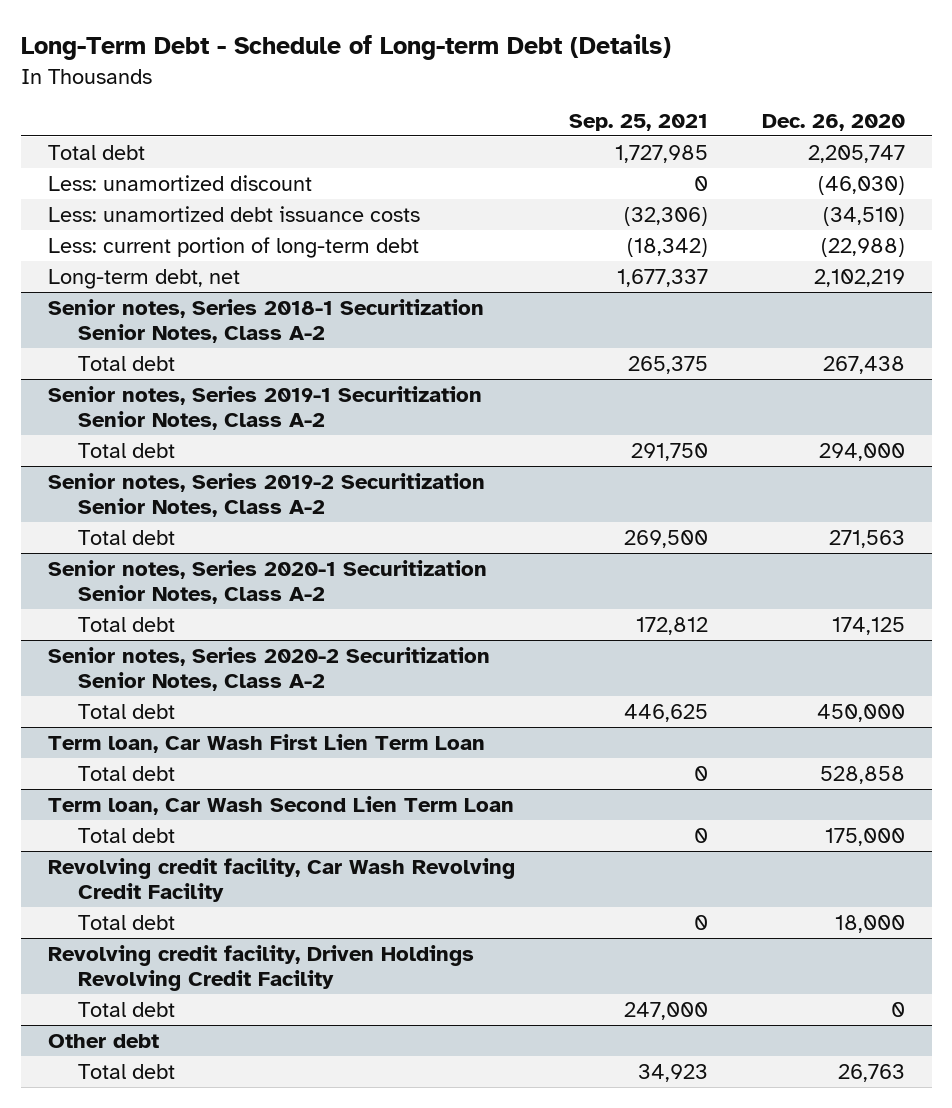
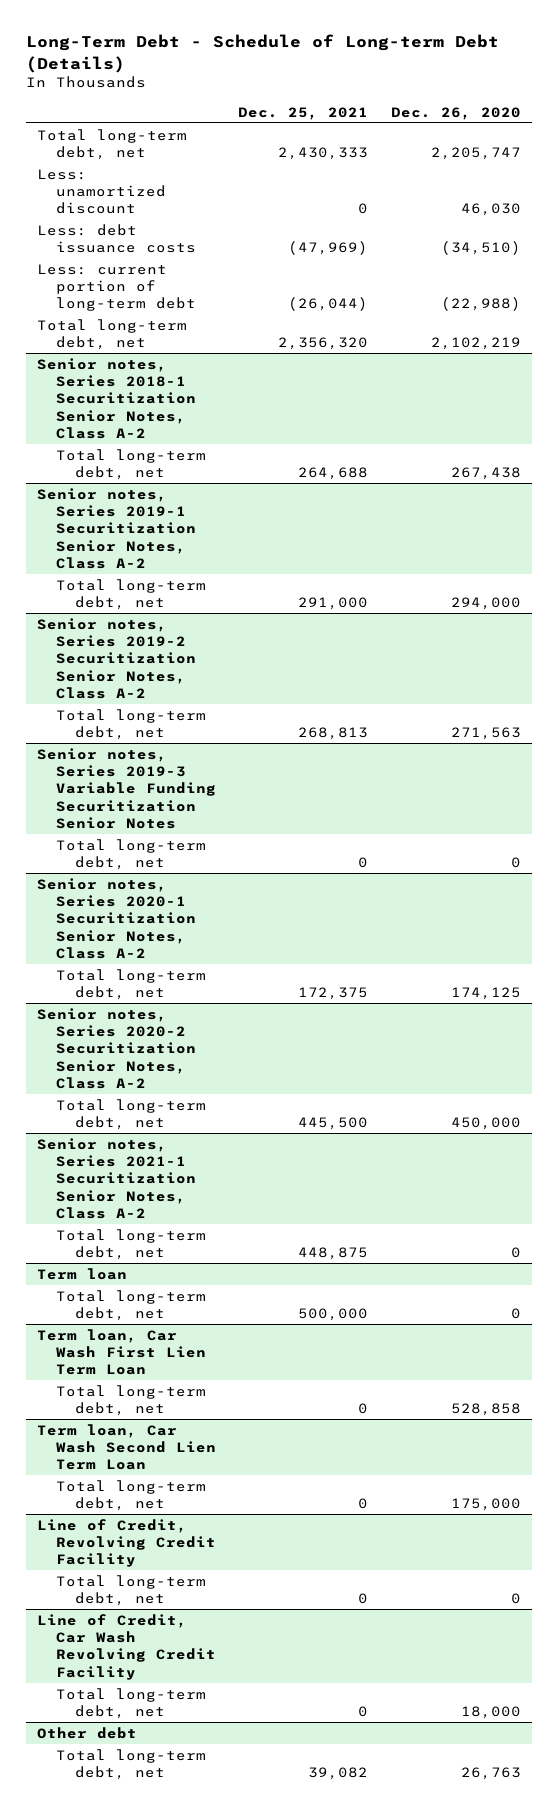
- | Sep. 25, 2021 | Dec. 26, 2020
+ | Dec. 25, 2021 | Dec. 26, 2020
- Total debt | 1,727,985 | 2,205,747
- Less: unamortized discount | 0 | (46,030)
- Less: unamortized debt issuance costs | (32,306) | (34,510)
+ Total long-term debt, net | 2,430,333 | 2,205,747
+ Less: unamortized discount | 0 | 46,030
+ Less: debt issuance costs | (47,969) | (34,510)
- Long-term debt, net | 1,677,337 | 2,102,219
+ Total long-term debt, net | 2,356,320 | 2,102,219
@ Senior notes, Series 2018-1 Securitization Senior Notes, Class A-2
- Total debt | 265,375 | 267,438
+ Total long-term debt, net | 264,688 | 267,438
@ Senior notes, Series 2019-1 Securitization Senior Notes, Class A-2
- Total debt | 291,750 | 294,000
+ Total long-term debt, net | 291,000 | 294,000
@ Senior notes, Series 2019-2 Securitization Senior Notes, Class A-2
- Total debt | 269,500 | 271,563
+ Total long-term debt, net | 268,813 | 271,563
+ Senior notes, Series 2019-3 Variable Funding Securitization Senior Notes
+ Total long-term debt, net | 0 | 0
@ Senior notes, Series 2020-1 Securitization Senior Notes, Class A-2
- Total debt | 172,812 | 174,125
+ Total long-term debt, net | 172,375 | 174,125
@ Senior notes, Series 2020-2 Securitization Senior Notes, Class A-2
- Total debt | 446,625 | 450,000
+ Total long-term debt, net | 445,500 | 450,000
+ Senior notes, Series 2021-1 Securitization Senior Notes, Class A-2
+ Total long-term debt, net | 448,875 | 0
+ Term loan
+ Total long-term debt, net | 500,000 | 0
@ Term loan, Car Wash First Lien Term Loan
- Total debt | 0 | 528,858
+ Total long-term debt, net | 0 | 528,858
@ Term loan, Car Wash Second Lien Term Loan
- Total debt | 0 | 175,000
- Revolving credit facility, Car Wash Revolving Credit Facility
- Total debt | 0 | 18,000
- Revolving credit facility, Driven Holdings Revolving Credit Facility
- Total debt | 247,000 | 0
@ Term loan, Car Wash Second Lien Term Loan
+ Total long-term debt, net | 0 | 175,000
+ Line of Credit, Revolving Credit Facility
+ Total long-term debt, net | 0 | 0
+ Line of Credit, Car Wash Revolving Credit Facility
+ Total long-term debt, net | 0 | 18,000
@ Other debt
- Total debt | 34,923 | 26,763
+ Total long-term debt, net | 39,082 | 26,763

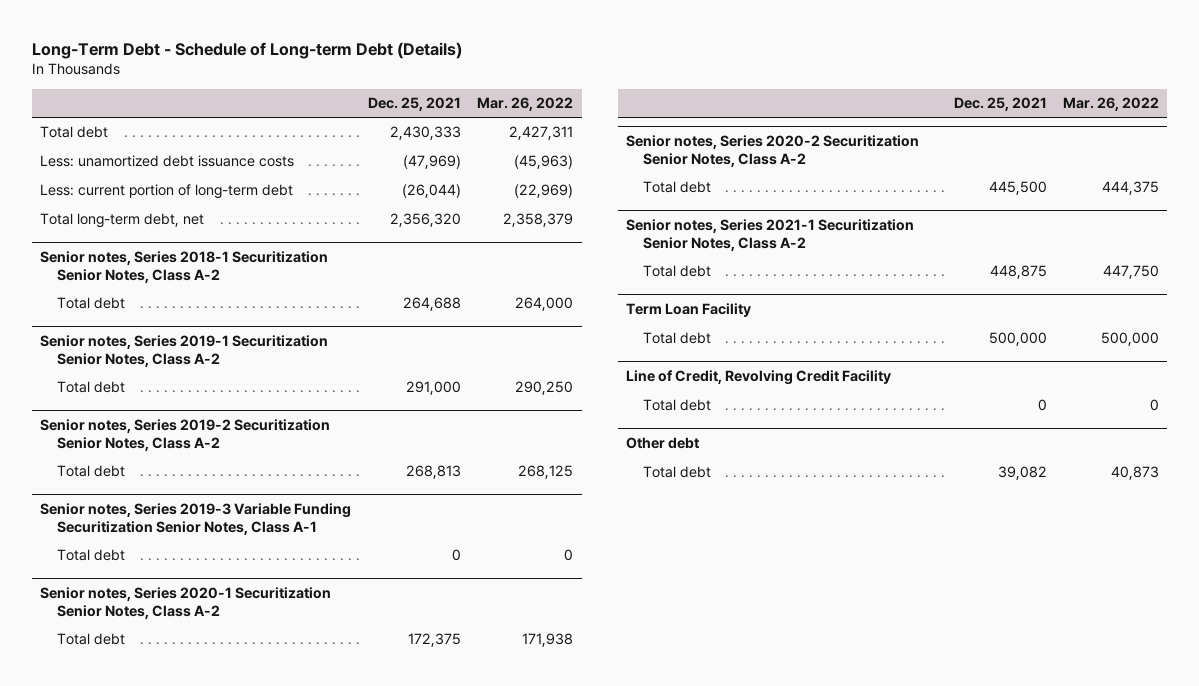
- | Dec. 25, 2021 | Dec. 26, 2020
+ | Dec. 25, 2021 | Mar. 26, 2022
- Total long-term debt, net | 2,430,333 | 2,205,747
- Less: unamortized discount | 0 | 46,030
- Less: debt issuance costs | (47,969) | (34,510)
+ Total debt | 2,430,333 | 2,427,311
+ Less: unamortized debt issuance costs | (47,969) | (45,963)
@ Senior notes, Series 2018-1 Securitization Senior Notes, Class A-2
- Total long-term debt, net | 264,688 | 267,438
+ Total debt | 264,688 | 264,000
@ Senior notes, Series 2019-1 Securitization Senior Notes, Class A-2
- Total long-term debt, net | 291,000 | 294,000
+ Total debt | 291,000 | 290,250
@ Senior notes, Series 2019-2 Securitization Senior Notes, Class A-2
- Total long-term debt, net | 268,813 | 271,563
- Senior notes, Series 2019-3 Variable Funding Securitization Senior Notes
- Total long-term debt, net | 0 | 0
@ Senior notes, Series 2019-2 Securitization Senior Notes, Class A-2
+ Total debt | 268,813 | 268,125
+ Senior notes, Series 2019-3 Variable Funding Securitization Senior Notes, Class A-1
+ Total debt | 0 | 0
@ Senior notes, Series 2020-1 Securitization Senior Notes, Class A-2
- Total long-term debt, net | 172,375 | 174,125
+ Total debt | 172,375 | 171,938
@ Senior notes, Series 2020-2 Securitization Senior Notes, Class A-2
- Total long-term debt, net | 445,500 | 450,000
+ Total debt | 445,500 | 444,375
@ Senior notes, Series 2021-1 Securitization Senior Notes, Class A-2
- Total long-term debt, net | 448,875 | 0
- Term loan
- Total long-term debt, net | 500,000 | 0
- Term loan, Car Wash First Lien Term Loan
- Total long-term debt, net | 0 | 528,858
- Term loan, Car Wash Second Lien Term Loan
- Total long-term debt, net | 0 | 175,000
@ Senior notes, Series 2021-1 Securitization Senior Notes, Class A-2
+ Total debt | 448,875 | 447,750
+ Term Loan Facility
+ Total debt | 500,000 | 500,000
@ Line of Credit, Revolving Credit Facility
- Total long-term debt, net | 0 | 0
- Line of Credit, Car Wash Revolving Credit Facility
- Total long-term debt, net | 0 | 18,000
@ Line of Credit, Revolving Credit Facility
+ Total debt | 0 | 0
@ Other debt
- Total long-term debt, net | 39,082 | 26,763
+ Total debt | 39,082 | 40,873

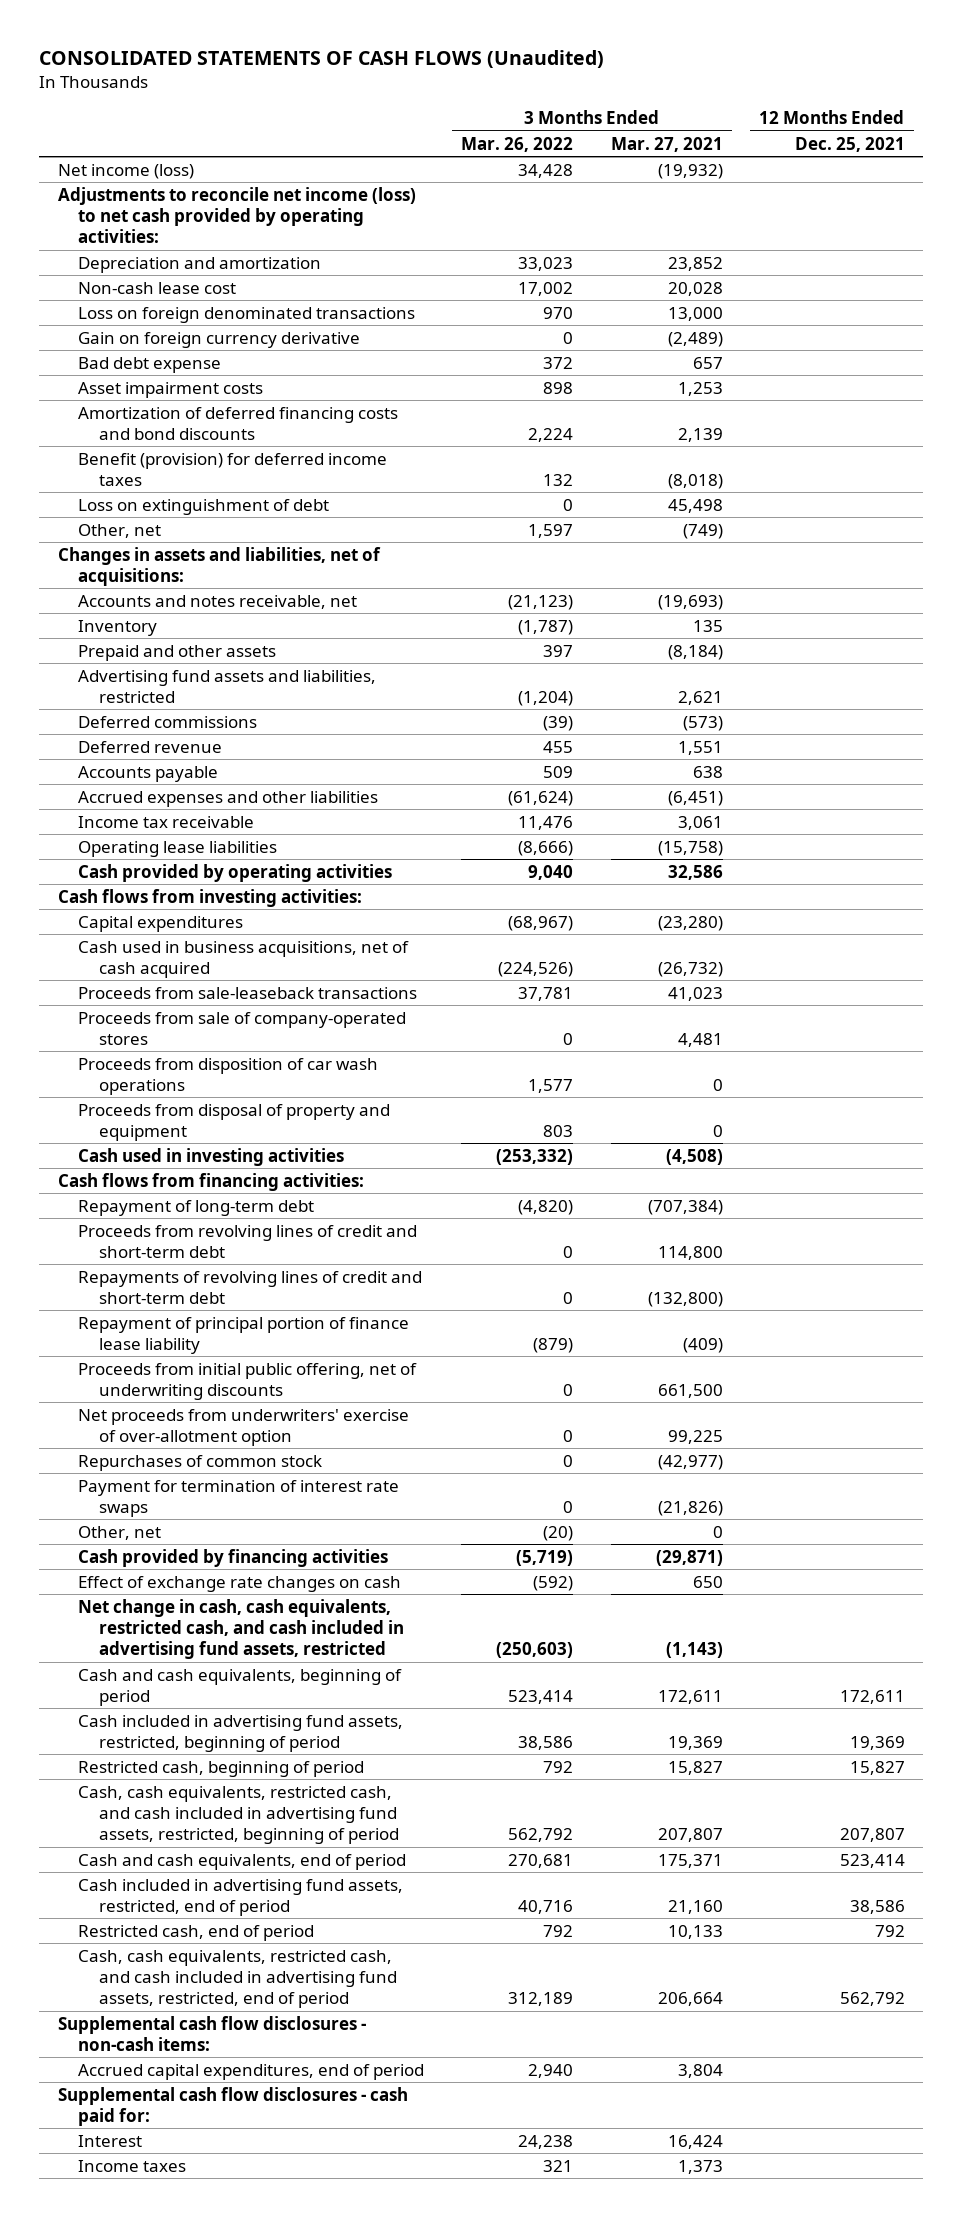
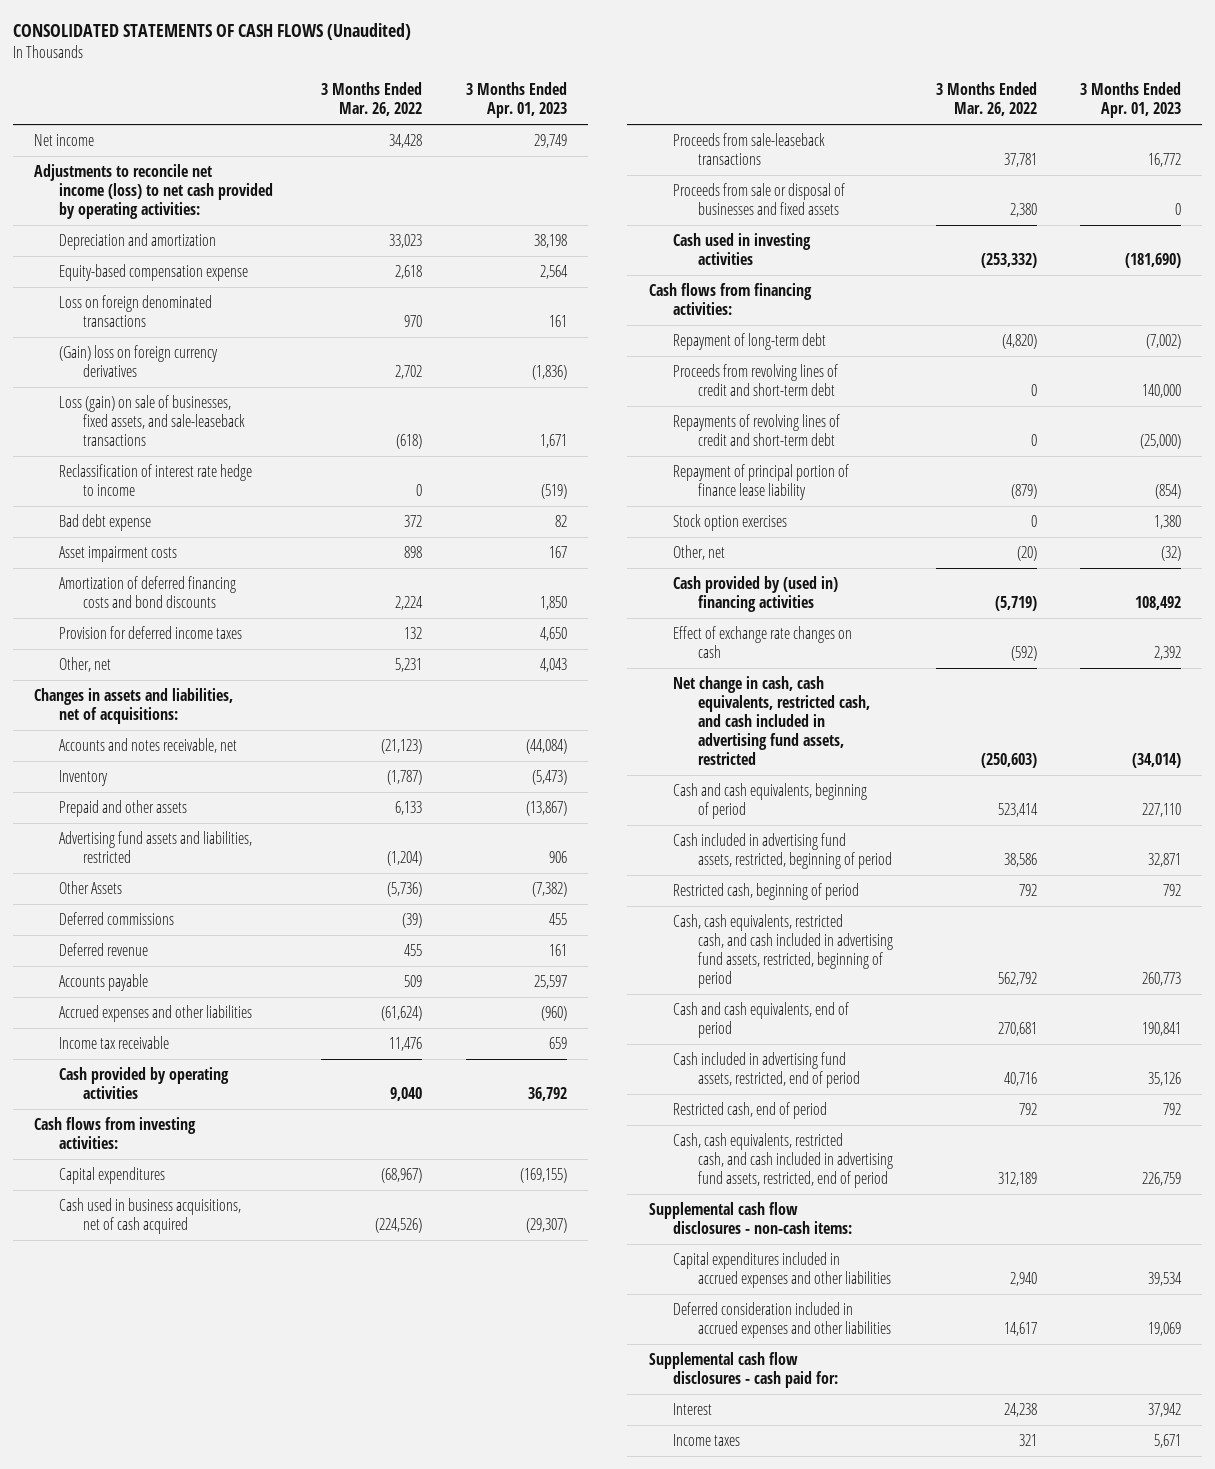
- | 3 Months Ended Mar. 26, 2022 | 3 Months Ended Mar. 27, 2021 | 12 Months Ended Dec. 25, 2021
+ | 3 Months Ended Mar. 26, 2022 | 3 Months Ended Apr. 01, 2023
- Net income (loss) | 34,428 | (19,932) |
+ Net income | 34,428 | 29,749
- Non-cash lease cost | 17,002 | 20,028 |
+ Equity-based compensation expense | 2,618 | 2,564
- Gain on foreign currency derivative | 0 | (2,489) |
+ (Gain) loss on foreign currency derivatives | 2,702 | (1,836)
+ Loss (gain) on sale of businesses, fixed assets, and sale-leaseback transactions | (618) | 1,671
+ Reclassification of interest rate hedge to income | 0 | (519)
- Benefit (provision) for deferred income taxes | 132 | (8,018) |
- Loss on extinguishment of debt | 0 | 45,498 |
- Other, net | 1,597 | (749) |
+ Provision for deferred income taxes | 132 | 4,650
+ Other, net | 5,231 | 4,043
- Prepaid and other assets | 397 | (8,184) |
+ Prepaid and other assets | 6,133 | (13,867)
+ Other Assets | (5,736) | (7,382)
- Operating lease liabilities | (8,666) | (15,758) |
- Proceeds from sale of company-operated stores | 0 | 4,481 |
- Proceeds from disposition of car wash operations | 1,577 | 0 |
- Proceeds from disposal of property and equipment | 803 | 0 |
+ Proceeds from sale or disposal of businesses and fixed assets | 2,380 | 0
- Proceeds from initial public offering, net of underwriting discounts | 0 | 661,500 |
- Net proceeds from underwriters' exercise of over-allotment option | 0 | 99,225 |
- Repurchases of common stock | 0 | (42,977) |
- Payment for termination of interest rate swaps | 0 | (21,826) |
+ Stock option exercises | 0 | 1,380
- Cash provided by financing activities | (5,719) | (29,871) |
+ Cash provided by (used in) financing activities | (5,719) | 108,492
- Accrued capital expenditures, end of period | 2,940 | 3,804 |
+ Capital expenditures included in accrued expenses and other liabilities | 2,940 | 39,534
+ Deferred consideration included in accrued expenses and other liabilities | 14,617 | 19,069

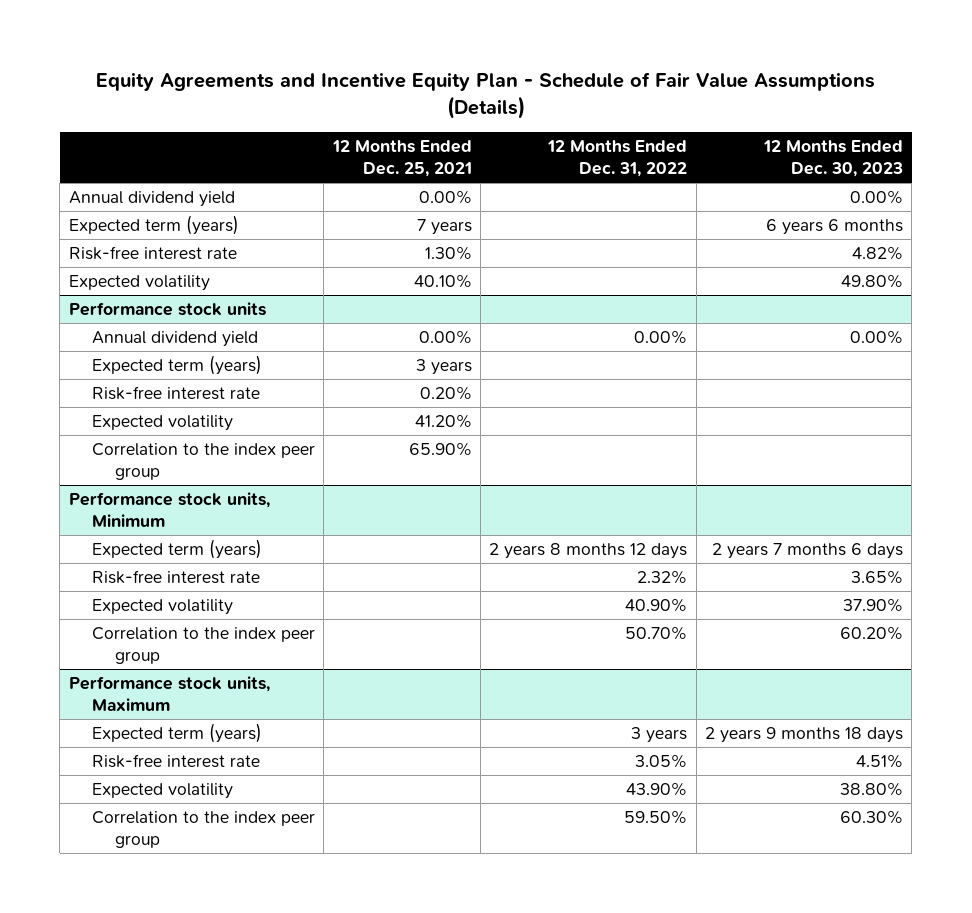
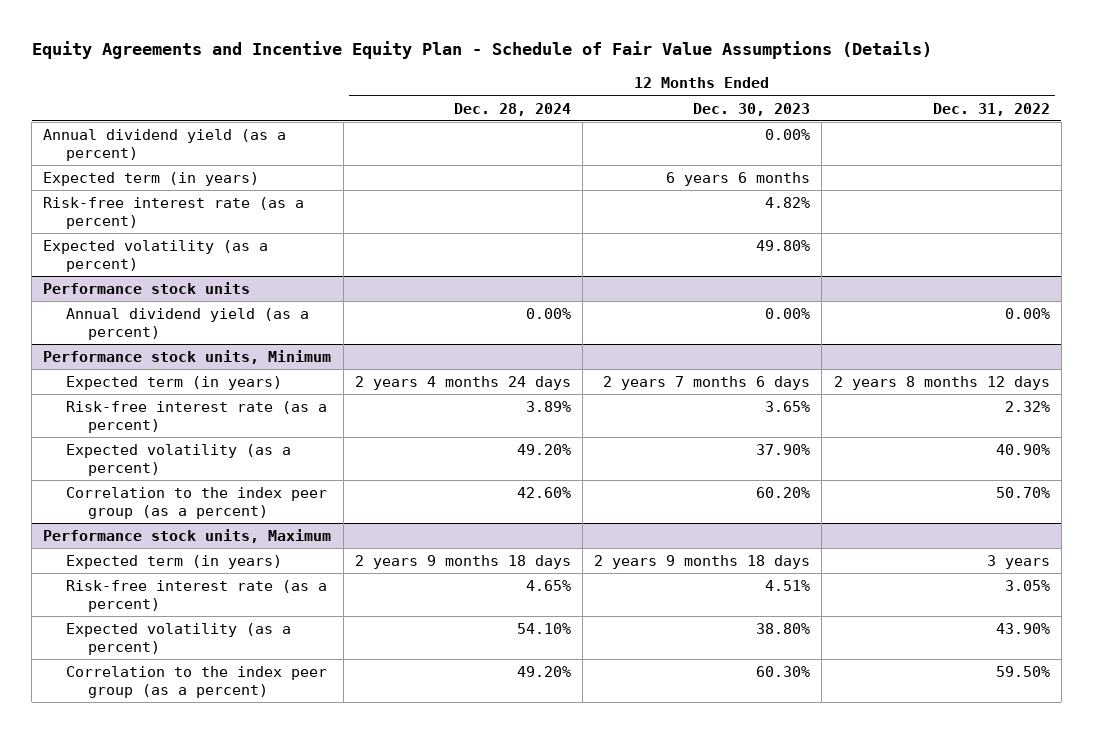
- | 12 Months Ended Dec. 25, 2021 | 12 Months Ended Dec. 31, 2022 | 12 Months Ended Dec. 30, 2023
+ | 12 Months Ended Dec. 28, 2024 | 12 Months Ended Dec. 30, 2023 | 12 Months Ended Dec. 31, 2022
- Annual dividend yield | 0.00% | | 0.00%
- Expected term (years) | 7 years | | 6 years 6 months
- Risk-free interest rate | 1.30% | | 4.82%
- Expected volatility | 40.10% | | 49.80%
+ Annual dividend yield (as a percent) | | 0.00% |
+ Expected term (in years) | | 6 years 6 months |
+ Risk-free interest rate (as a percent) | | 4.82% |
+ Expected volatility (as a percent) | | 49.80% |
@ Performance stock units
- Annual dividend yield | 0.00% | 0.00% | 0.00%
- Expected term (years) | 3 years | |
- Risk-free interest rate | 0.20% | |
- Expected volatility | 41.20% | |
- Correlation to the index peer group | 65.90% | |
+ Annual dividend yield (as a percent) | 0.00% | 0.00% | 0.00%
@ Performance stock units, Minimum
- Expected term (years) | | 2 years 8 months 12 days | 2 years 7 months 6 days
- Risk-free interest rate | | 2.32% | 3.65%
- Expected volatility | | 40.90% | 37.90%
- Correlation to the index peer group | | 50.70% | 60.20%
+ Expected term (in years) | 2 years 4 months 24 days | 2 years 7 months 6 days | 2 years 8 months 12 days
+ Risk-free interest rate (as a percent) | 3.89% | 3.65% | 2.32%
+ Expected volatility (as a percent) | 49.20% | 37.90% | 40.90%
+ Correlation to the index peer group (as a percent) | 42.60% | 60.20% | 50.70%
@ Performance stock units, Maximum
- Expected term (years) | | 3 years | 2 years 9 months 18 days
- Risk-free interest rate | | 3.05% | 4.51%
- Expected volatility | | 43.90% | 38.80%
- Correlation to the index peer group | | 59.50% | 60.30%
+ Expected term (in years) | 2 years 9 months 18 days | 2 years 9 months 18 days | 3 years
+ Risk-free interest rate (as a percent) | 4.65% | 4.51% | 3.05%
+ Expected volatility (as a percent) | 54.10% | 38.80% | 43.90%
+ Correlation to the index peer group (as a percent) | 49.20% | 60.30% | 59.50%

